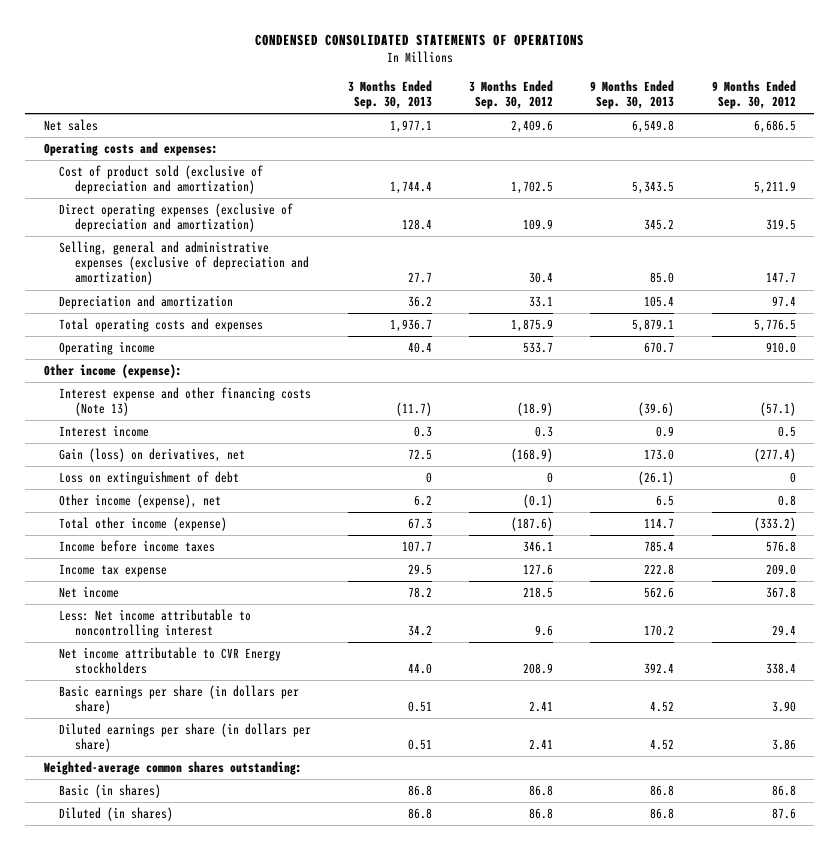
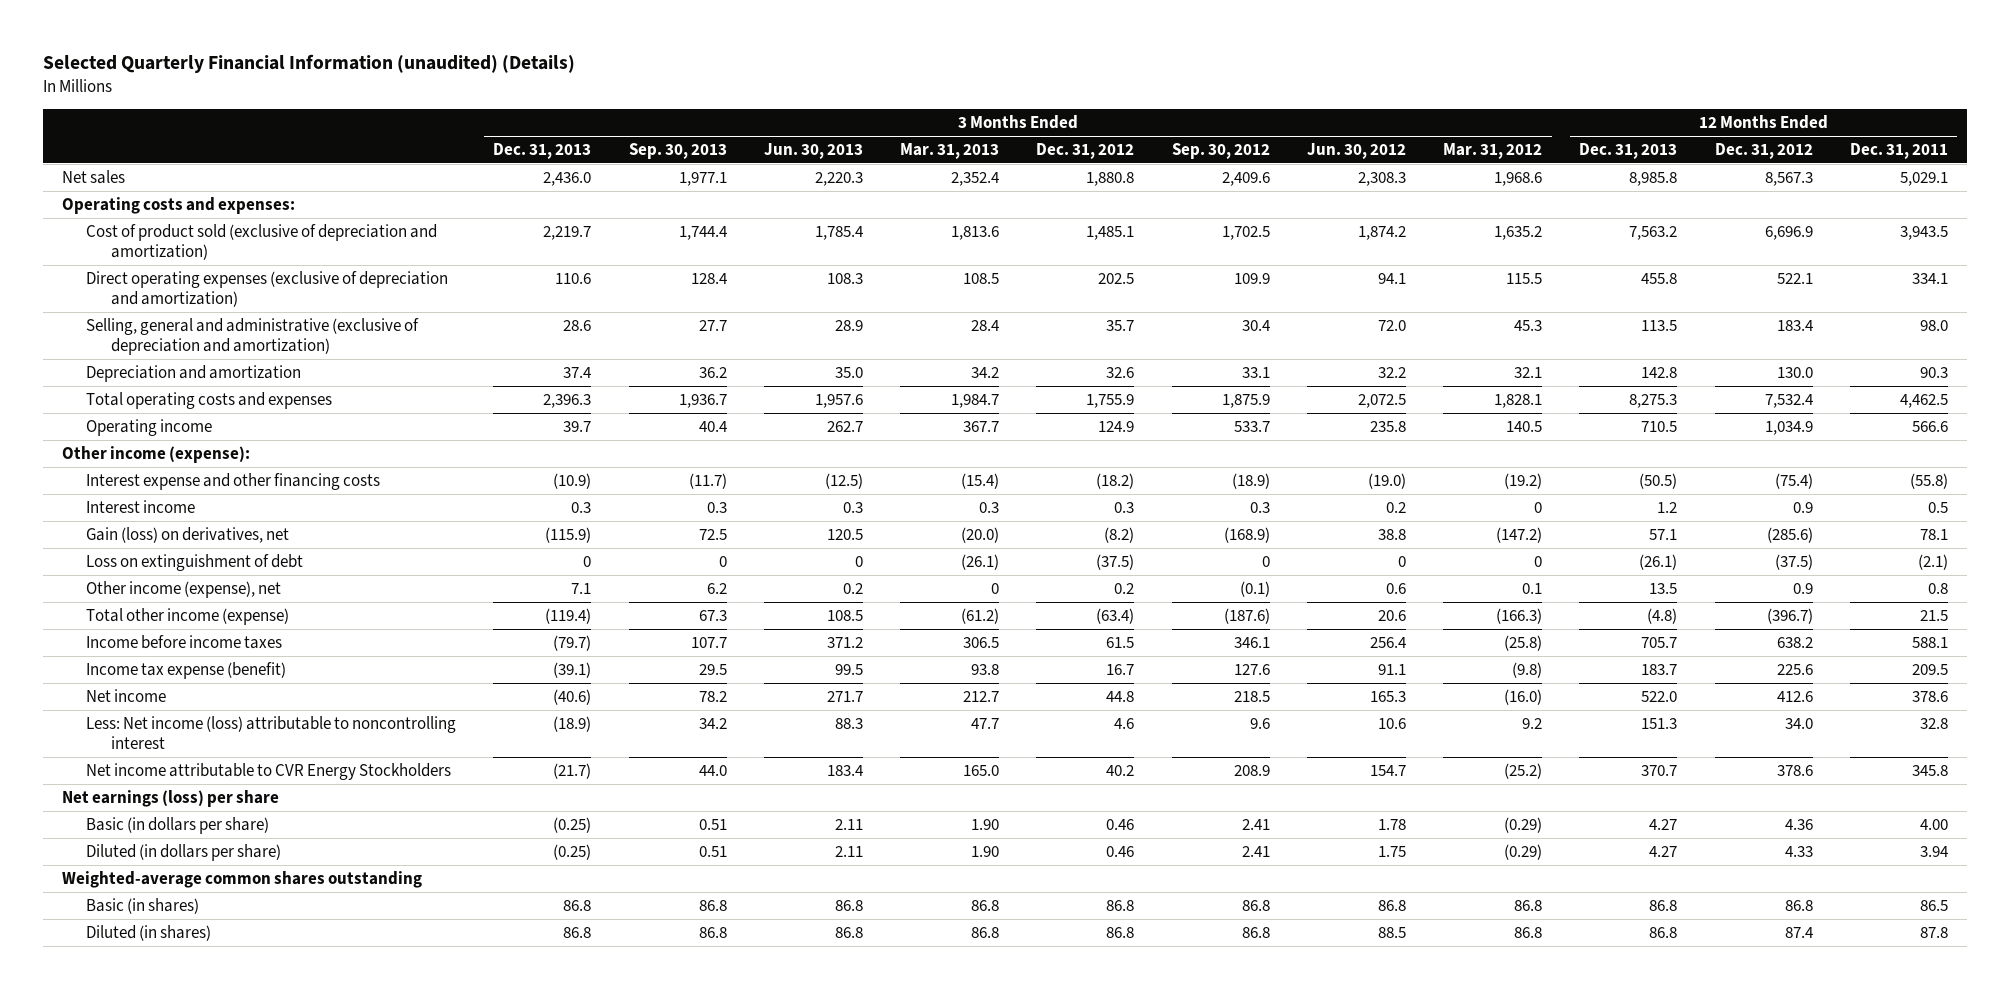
- CONDENSED CONSOLIDATED STATEMENTS OF OPERATIONS
+ Selected Quarterly Financial Information (unaudited) (Details)
- | 3 Months Ended Sep. 30, 2013 | 3 Months Ended Sep. 30, 2012 | 9 Months Ended Sep. 30, 2013 | 9 Months Ended Sep. 30, 2012
+ | 3 Months Ended Dec. 31, 2013 | 3 Months Ended Sep. 30, 2013 | 3 Months Ended Jun. 30, 2013 | 3 Months Ended Mar. 31, 2013 | 3 Months Ended Dec. 31, 2012 | 3 Months Ended Sep. 30, 2012 | 3 Months Ended Jun. 30, 2012 | 3 Months Ended Mar. 31, 2012 | 12 Months Ended Dec. 31, 2013 | 12 Months Ended Dec. 31, 2012 | 12 Months Ended Dec. 31, 2011
- Selling, general and administrative expenses (exclusive of depreciation and amortization) | 27.7 | 30.4 | 85.0 | 147.7
+ Selling, general and administrative (exclusive of depreciation and amortization) | 28.6 | 27.7 | 28.9 | 28.4 | 35.7 | 30.4 | 72.0 | 45.3 | 113.5 | 183.4 | 98.0
- Interest expense and other financing costs (Note 13) | (11.7) | (18.9) | (39.6) | (57.1)
+ Interest expense and other financing costs | (10.9) | (11.7) | (12.5) | (15.4) | (18.2) | (18.9) | (19.0) | (19.2) | (50.5) | (75.4) | (55.8)
- Income tax expense | 29.5 | 127.6 | 222.8 | 209.0
+ Income tax expense (benefit) | (39.1) | 29.5 | 99.5 | 93.8 | 16.7 | 127.6 | 91.1 | (9.8) | 183.7 | 225.6 | 209.5
- Less: Net income attributable to noncontrolling interest | 34.2 | 9.6 | 170.2 | 29.4
- Net income attributable to CVR Energy stockholders | 44.0 | 208.9 | 392.4 | 338.4
- Basic earnings per share (in dollars per share) | 0.51 | 2.41 | 4.52 | 3.90
- Diluted earnings per share (in dollars per share) | 0.51 | 2.41 | 4.52 | 3.86
- Weighted-average common shares outstanding:
+ Less: Net income (loss) attributable to noncontrolling interest | (18.9) | 34.2 | 88.3 | 47.7 | 4.6 | 9.6 | 10.6 | 9.2 | 151.3 | 34.0 | 32.8
+ Net income attributable to CVR Energy Stockholders | (21.7) | 44.0 | 183.4 | 165.0 | 40.2 | 208.9 | 154.7 | (25.2) | 370.7 | 378.6 | 345.8
+ Net earnings (loss) per share
+ Basic (in dollars per share) | (0.25) | 0.51 | 2.11 | 1.90 | 0.46 | 2.41 | 1.78 | (0.29) | 4.27 | 4.36 | 4.00
+ Diluted (in dollars per share) | (0.25) | 0.51 | 2.11 | 1.90 | 0.46 | 2.41 | 1.75 | (0.29) | 4.27 | 4.33 | 3.94
+ Weighted-average common shares outstanding

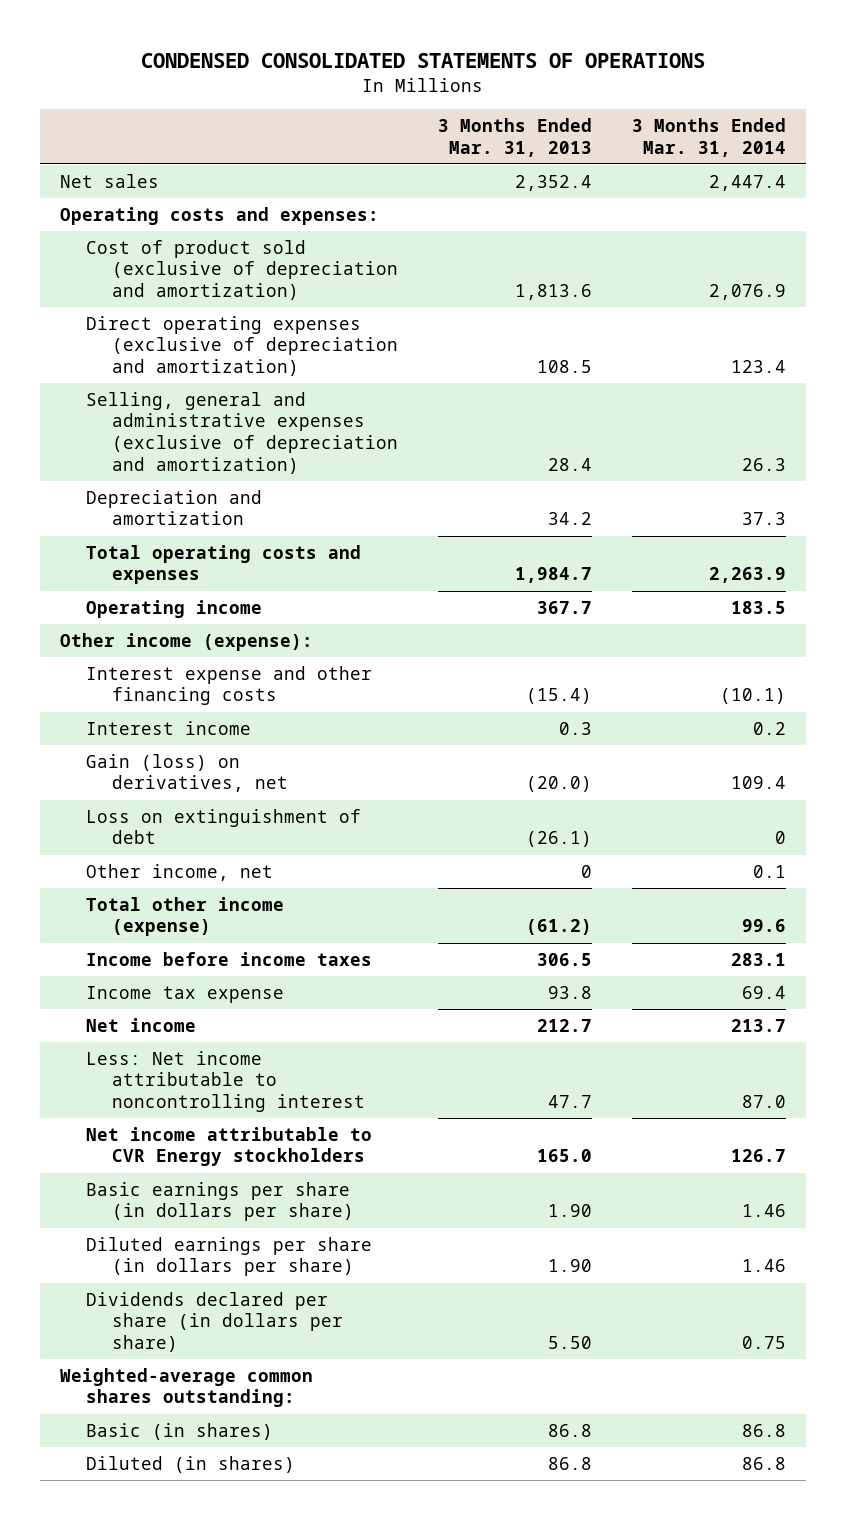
- Selected Quarterly Financial Information (unaudited) (Details)
+ CONDENSED CONSOLIDATED STATEMENTS OF OPERATIONS
- | 3 Months Ended Dec. 31, 2013 | 3 Months Ended Sep. 30, 2013 | 3 Months Ended Jun. 30, 2013 | 3 Months Ended Mar. 31, 2013 | 3 Months Ended Dec. 31, 2012 | 3 Months Ended Sep. 30, 2012 | 3 Months Ended Jun. 30, 2012 | 3 Months Ended Mar. 31, 2012 | 12 Months Ended Dec. 31, 2013 | 12 Months Ended Dec. 31, 2012 | 12 Months Ended Dec. 31, 2011
+ | 3 Months Ended Mar. 31, 2013 | 3 Months Ended Mar. 31, 2014
- Selling, general and administrative (exclusive of depreciation and amortization) | 28.6 | 27.7 | 28.9 | 28.4 | 35.7 | 30.4 | 72.0 | 45.3 | 113.5 | 183.4 | 98.0
+ Selling, general and administrative expenses (exclusive of depreciation and amortization) | 28.4 | 26.3
- Other income (expense), net | 7.1 | 6.2 | 0.2 | 0 | 0.2 | (0.1) | 0.6 | 0.1 | 13.5 | 0.9 | 0.8
+ Other income, net | 0 | 0.1
- Income tax expense (benefit) | (39.1) | 29.5 | 99.5 | 93.8 | 16.7 | 127.6 | 91.1 | (9.8) | 183.7 | 225.6 | 209.5
+ Income tax expense | 93.8 | 69.4
- Less: Net income (loss) attributable to noncontrolling interest | (18.9) | 34.2 | 88.3 | 47.7 | 4.6 | 9.6 | 10.6 | 9.2 | 151.3 | 34.0 | 32.8
- Net income attributable to CVR Energy Stockholders | (21.7) | 44.0 | 183.4 | 165.0 | 40.2 | 208.9 | 154.7 | (25.2) | 370.7 | 378.6 | 345.8
- Net earnings (loss) per share
- Basic (in dollars per share) | (0.25) | 0.51 | 2.11 | 1.90 | 0.46 | 2.41 | 1.78 | (0.29) | 4.27 | 4.36 | 4.00
- Diluted (in dollars per share) | (0.25) | 0.51 | 2.11 | 1.90 | 0.46 | 2.41 | 1.75 | (0.29) | 4.27 | 4.33 | 3.94
- Weighted-average common shares outstanding
+ Less: Net income attributable to noncontrolling interest | 47.7 | 87.0
+ Net income attributable to CVR Energy stockholders | 165.0 | 126.7
+ Basic earnings per share (in dollars per share) | 1.90 | 1.46
+ Diluted earnings per share (in dollars per share) | 1.90 | 1.46
+ Dividends declared per share (in dollars per share) | 5.50 | 0.75
+ Weighted-average common shares outstanding:

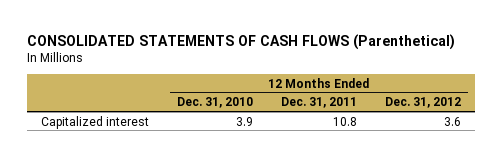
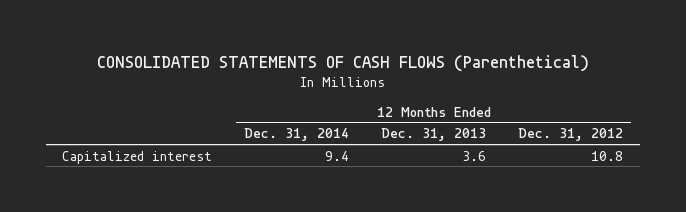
- | 12 Months Ended Dec. 31, 2010 | 12 Months Ended Dec. 31, 2011 | 12 Months Ended Dec. 31, 2012
+ | 12 Months Ended Dec. 31, 2014 | 12 Months Ended Dec. 31, 2013 | 12 Months Ended Dec. 31, 2012
- Capitalized interest | 3.9 | 10.8 | 3.6
+ Capitalized interest | 9.4 | 3.6 | 10.8

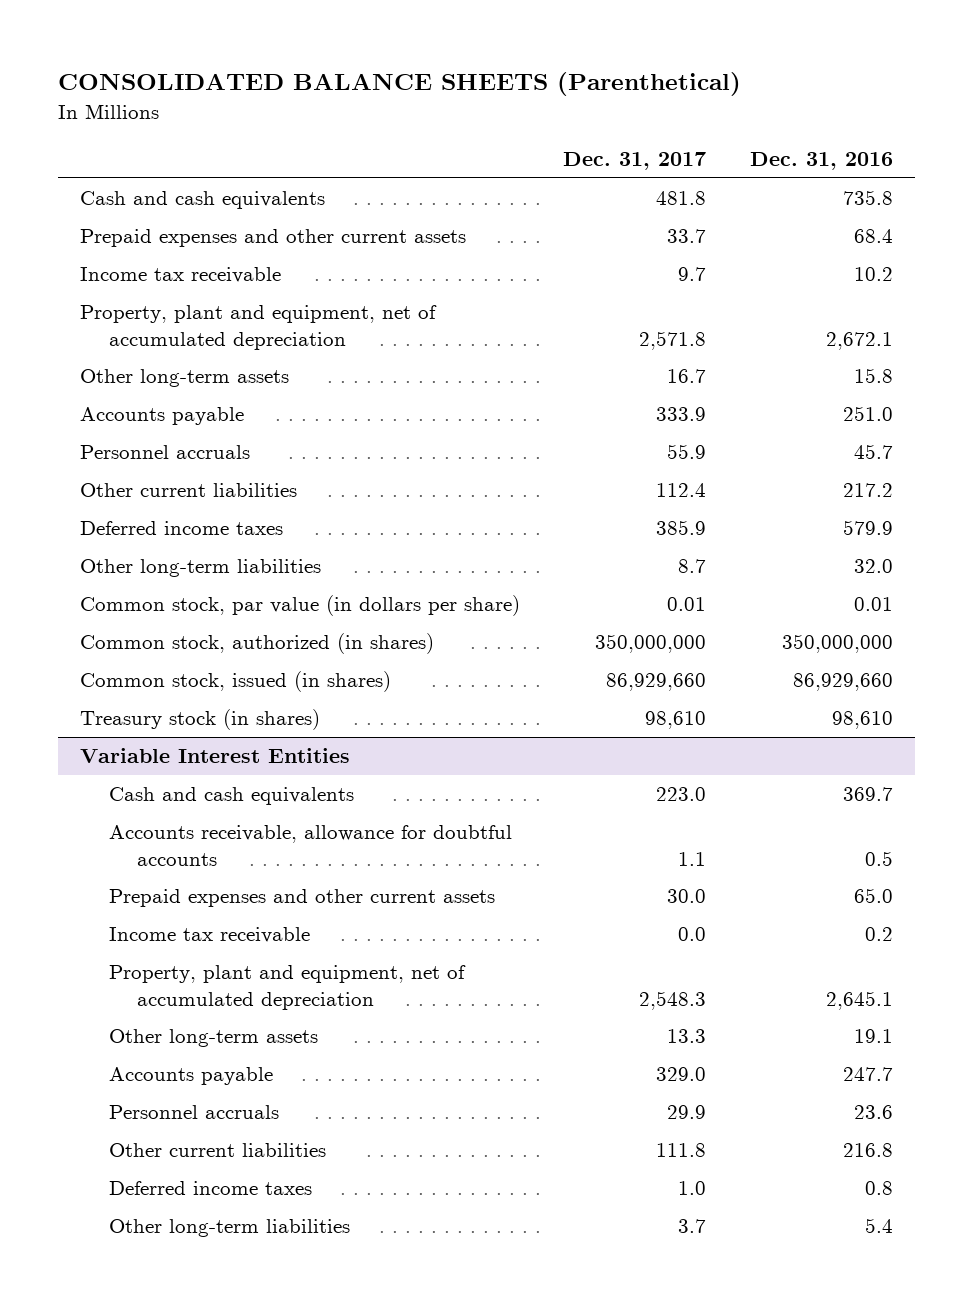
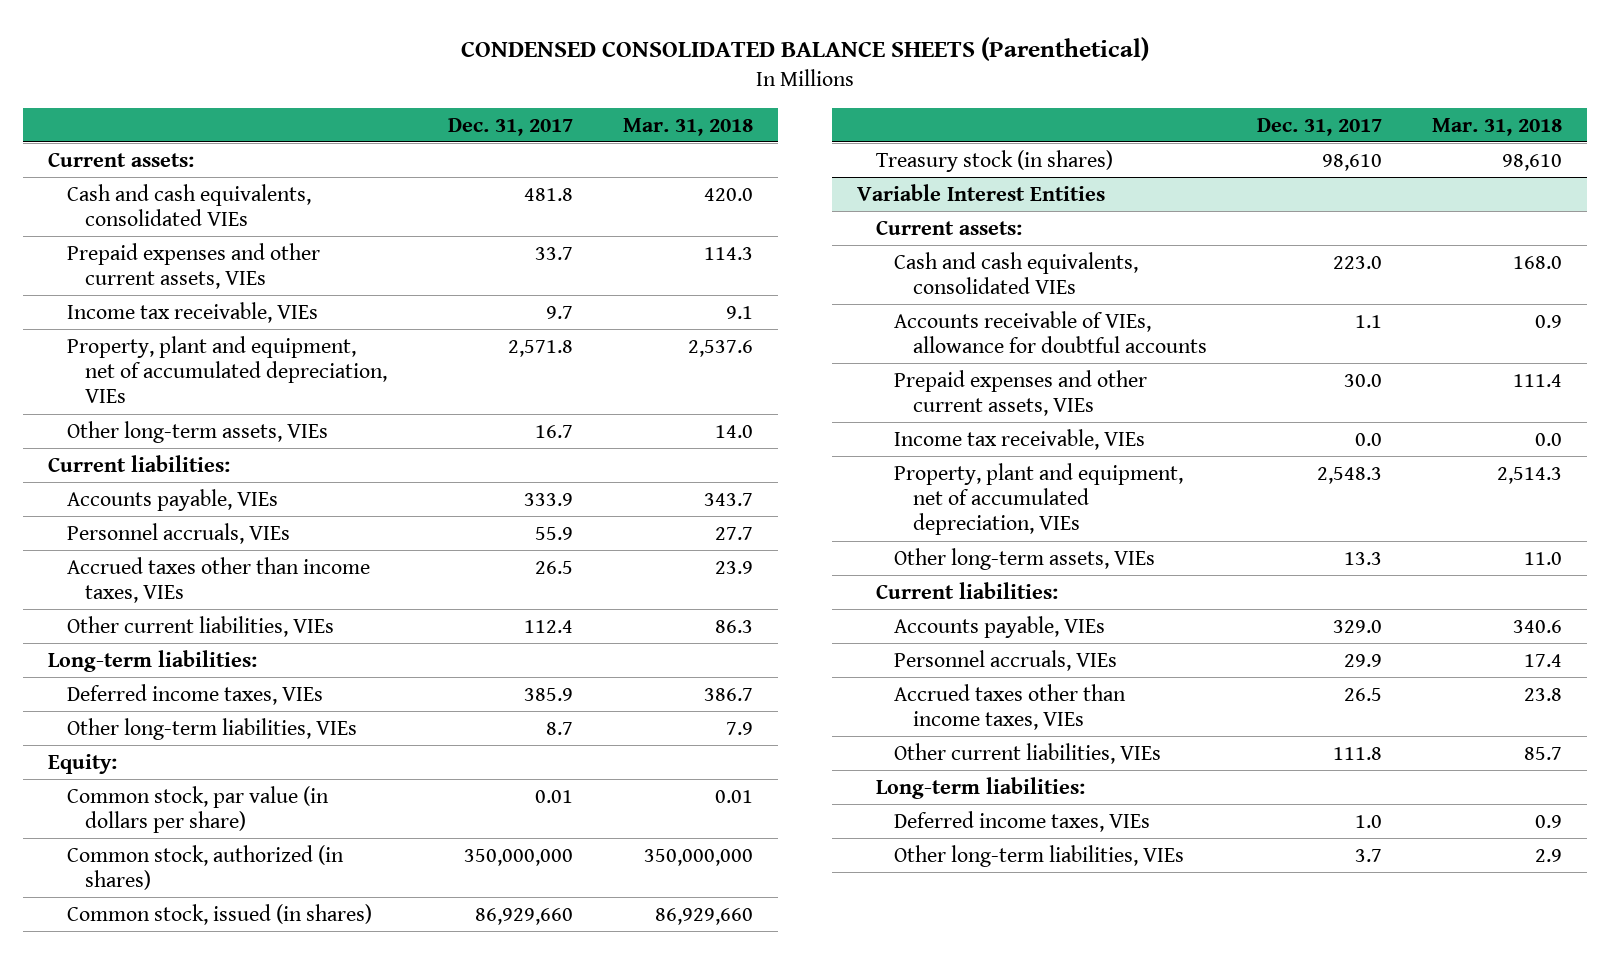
- CONSOLIDATED BALANCE SHEETS (Parenthetical)
+ CONDENSED CONSOLIDATED BALANCE SHEETS (Parenthetical)
- | Dec. 31, 2017 | Dec. 31, 2016
+ | Dec. 31, 2017 | Mar. 31, 2018
- Cash and cash equivalents | 481.8 | 735.8
- Prepaid expenses and other current assets | 33.7 | 68.4
- Income tax receivable | 9.7 | 10.2
- Property, plant and equipment, net of accumulated depreciation | 2,571.8 | 2,672.1
- Other long-term assets | 16.7 | 15.8
- Accounts payable | 333.9 | 251.0
- Personnel accruals | 55.9 | 45.7
- Other current liabilities | 112.4 | 217.2
- Deferred income taxes | 385.9 | 579.9
- Other long-term liabilities | 8.7 | 32.0
+ Current assets:
+ Cash and cash equivalents, consolidated VIEs | 481.8 | 420.0
+ Prepaid expenses and other current assets, VIEs | 33.7 | 114.3
+ Income tax receivable, VIEs | 9.7 | 9.1
+ Property, plant and equipment, net of accumulated depreciation, VIEs | 2,571.8 | 2,537.6
+ Other long-term assets, VIEs | 16.7 | 14.0
+ Current liabilities:
+ Accounts payable, VIEs | 333.9 | 343.7
+ Personnel accruals, VIEs | 55.9 | 27.7
+ Accrued taxes other than income taxes, VIEs | 26.5 | 23.9
+ Other current liabilities, VIEs | 112.4 | 86.3
+ Long-term liabilities:
+ Deferred income taxes, VIEs | 385.9 | 386.7
+ Other long-term liabilities, VIEs | 8.7 | 7.9
+ Equity:
@ Variable Interest Entities
- Cash and cash equivalents | 223.0 | 369.7
- Accounts receivable, allowance for doubtful accounts | 1.1 | 0.5
- Prepaid expenses and other current assets | 30.0 | 65.0
- Income tax receivable | 0.0 | 0.2
- Property, plant and equipment, net of accumulated depreciation | 2,548.3 | 2,645.1
- Other long-term assets | 13.3 | 19.1
- Accounts payable | 329.0 | 247.7
- Personnel accruals | 29.9 | 23.6
- Other current liabilities | 111.8 | 216.8
- Deferred income taxes | 1.0 | 0.8
- Other long-term liabilities | 3.7 | 5.4
+ Current assets:
+ Cash and cash equivalents, consolidated VIEs | 223.0 | 168.0
+ Accounts receivable of VIEs, allowance for doubtful accounts | 1.1 | 0.9
+ Prepaid expenses and other current assets, VIEs | 30.0 | 111.4
+ Income tax receivable, VIEs | 0.0 | 0.0
+ Property, plant and equipment, net of accumulated depreciation, VIEs | 2,548.3 | 2,514.3
+ Other long-term assets, VIEs | 13.3 | 11.0
+ Current liabilities:
+ Accounts payable, VIEs | 329.0 | 340.6
+ Personnel accruals, VIEs | 29.9 | 17.4
+ Accrued taxes other than income taxes, VIEs | 26.5 | 23.8
+ Other current liabilities, VIEs | 111.8 | 85.7
+ Long-term liabilities:
+ Deferred income taxes, VIEs | 1.0 | 0.9
+ Other long-term liabilities, VIEs | 3.7 | 2.9

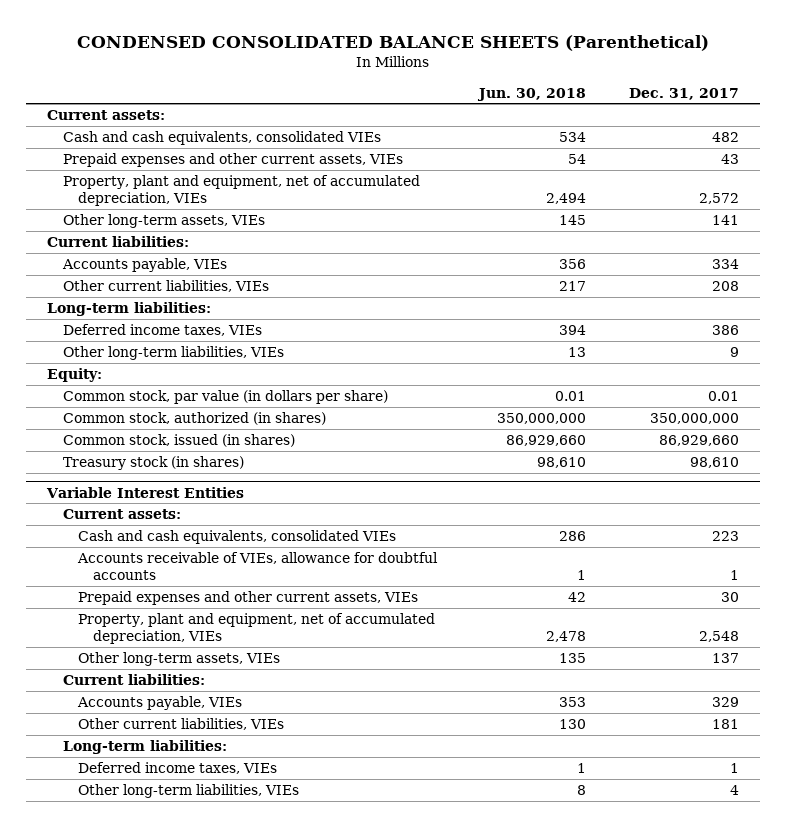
- | Dec. 31, 2017 | Mar. 31, 2018
+ | Jun. 30, 2018 | Dec. 31, 2017
- Cash and cash equivalents, consolidated VIEs | 481.8 | 420.0
- Prepaid expenses and other current assets, VIEs | 33.7 | 114.3
- Income tax receivable, VIEs | 9.7 | 9.1
- Property, plant and equipment, net of accumulated depreciation, VIEs | 2,571.8 | 2,537.6
- Other long-term assets, VIEs | 16.7 | 14.0
+ Cash and cash equivalents, consolidated VIEs | 534 | 482
+ Prepaid expenses and other current assets, VIEs | 54 | 43
+ Property, plant and equipment, net of accumulated depreciation, VIEs | 2,494 | 2,572
+ Other long-term assets, VIEs | 145 | 141
- Accounts payable, VIEs | 333.9 | 343.7
- Personnel accruals, VIEs | 55.9 | 27.7
- Accrued taxes other than income taxes, VIEs | 26.5 | 23.9
- Other current liabilities, VIEs | 112.4 | 86.3
+ Accounts payable, VIEs | 356 | 334
+ Other current liabilities, VIEs | 217 | 208
- Deferred income taxes, VIEs | 385.9 | 386.7
- Other long-term liabilities, VIEs | 8.7 | 7.9
+ Deferred income taxes, VIEs | 394 | 386
+ Other long-term liabilities, VIEs | 13 | 9
@ Variable Interest Entities
- Cash and cash equivalents, consolidated VIEs | 223.0 | 168.0
- Accounts receivable of VIEs, allowance for doubtful accounts | 1.1 | 0.9
- Prepaid expenses and other current assets, VIEs | 30.0 | 111.4
- Income tax receivable, VIEs | 0.0 | 0.0
- Property, plant and equipment, net of accumulated depreciation, VIEs | 2,548.3 | 2,514.3
- Other long-term assets, VIEs | 13.3 | 11.0
+ Cash and cash equivalents, consolidated VIEs | 286 | 223
+ Accounts receivable of VIEs, allowance for doubtful accounts | 1 | 1
+ Prepaid expenses and other current assets, VIEs | 42 | 30
+ Property, plant and equipment, net of accumulated depreciation, VIEs | 2,478 | 2,548
+ Other long-term assets, VIEs | 135 | 137
- Accounts payable, VIEs | 329.0 | 340.6
- Personnel accruals, VIEs | 29.9 | 17.4
- Accrued taxes other than income taxes, VIEs | 26.5 | 23.8
- Other current liabilities, VIEs | 111.8 | 85.7
+ Accounts payable, VIEs | 353 | 329
+ Other current liabilities, VIEs | 130 | 181
- Deferred income taxes, VIEs | 1.0 | 0.9
- Other long-term liabilities, VIEs | 3.7 | 2.9
+ Deferred income taxes, VIEs | 1 | 1
+ Other long-term liabilities, VIEs | 8 | 4

